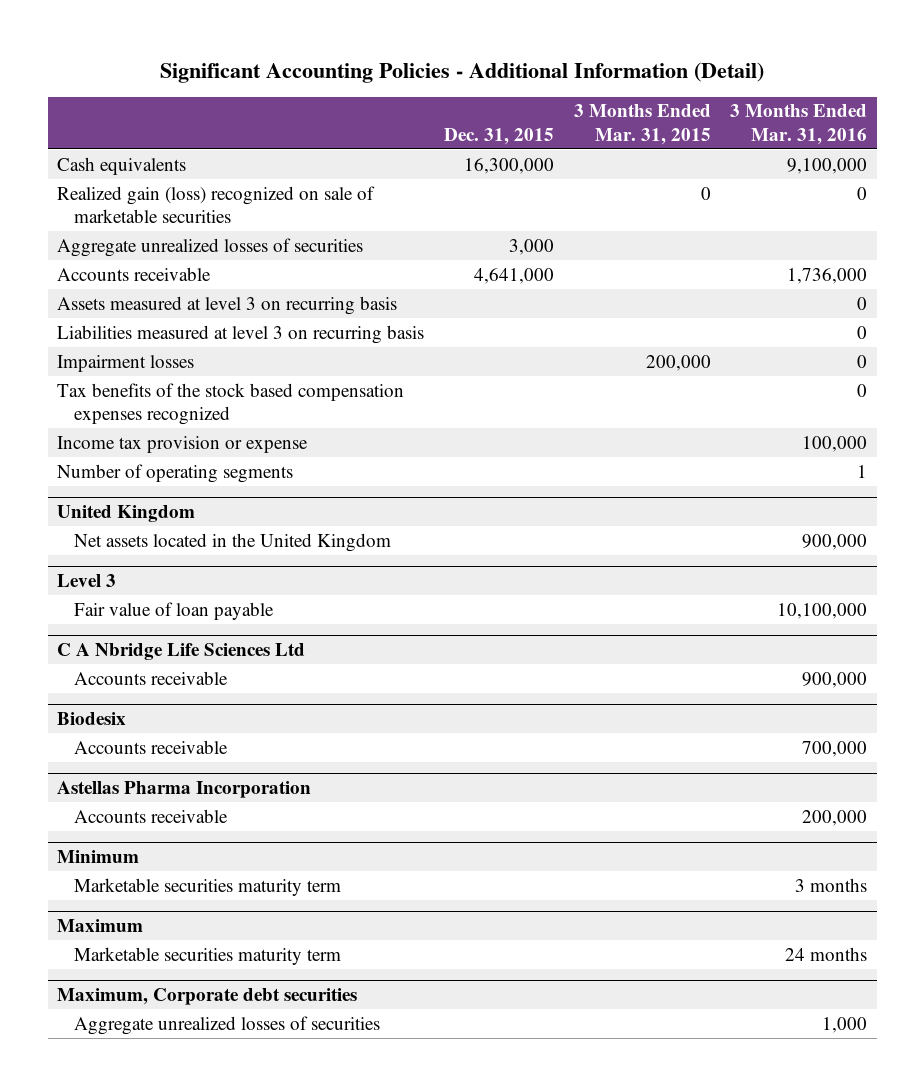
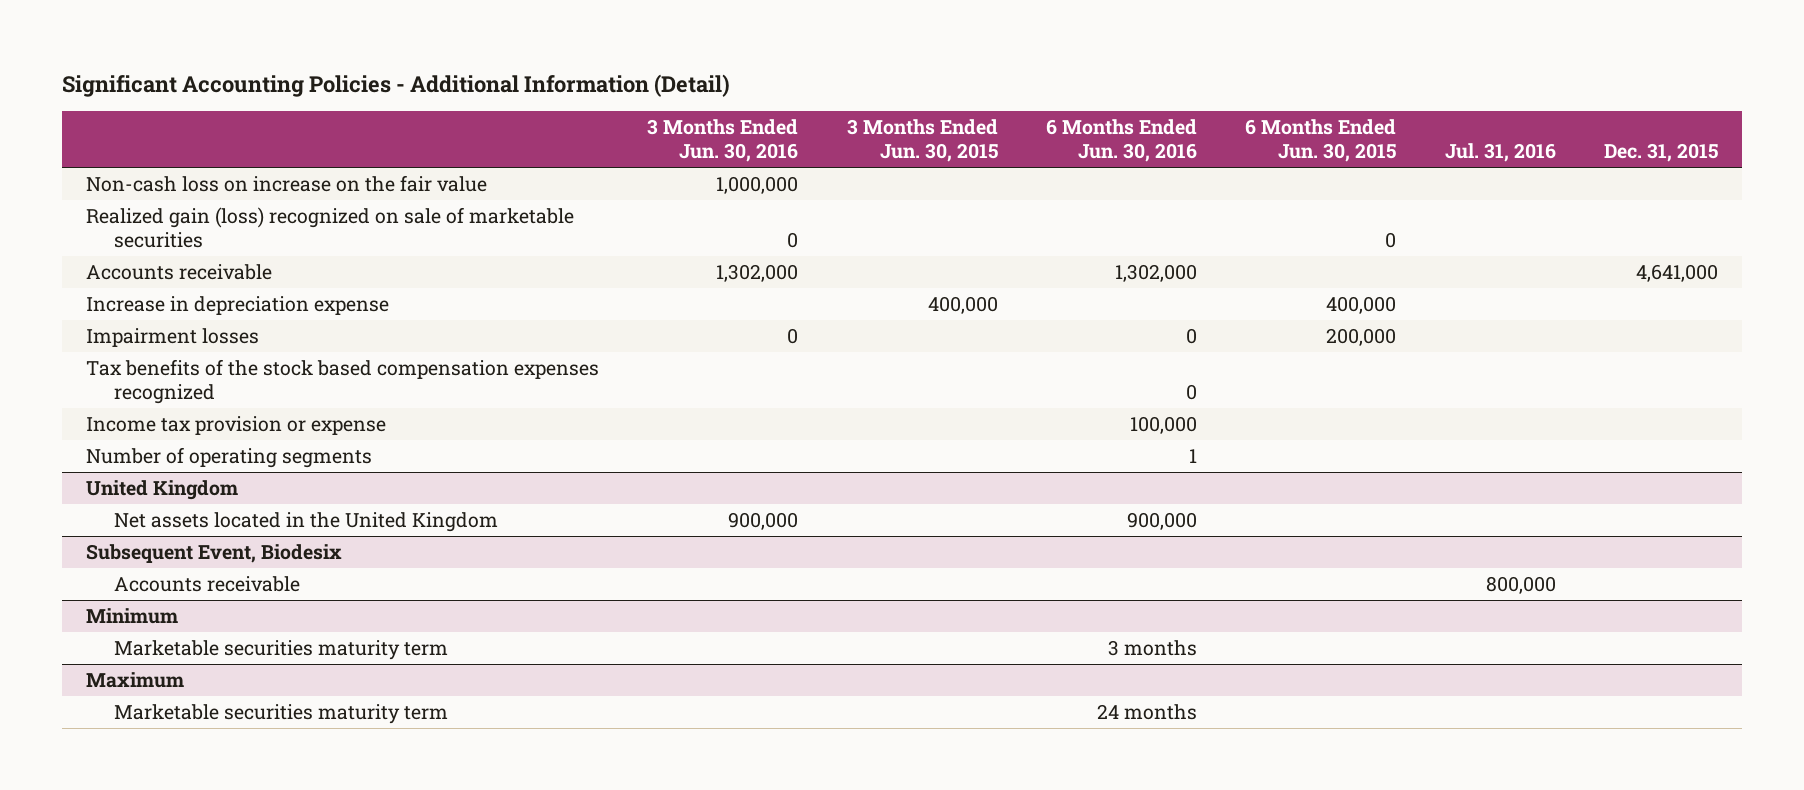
- | Dec. 31, 2015 | 3 Months Ended Mar. 31, 2015 | 3 Months Ended Mar. 31, 2016
+ | 3 Months Ended Jun. 30, 2016 | 3 Months Ended Jun. 30, 2015 | 6 Months Ended Jun. 30, 2016 | 6 Months Ended Jun. 30, 2015 | Jul. 31, 2016 | Dec. 31, 2015
- Cash equivalents | 16,300,000 | | 9,100,000
+ Non-cash loss on increase on the fair value | 1,000,000 | | | | |
- Aggregate unrealized losses of securities | 3,000 | |
- Assets measured at level 3 on recurring basis | | | 0
- Liabilities measured at level 3 on recurring basis | | | 0
+ Increase in depreciation expense | | 400,000 | | 400,000 | |
- Level 3
- Fair value of loan payable | | | 10,100,000
- C A Nbridge Life Sciences Ltd
- Accounts receivable | | | 900,000
- Biodesix
+ Subsequent Event, Biodesix
- Astellas Pharma Incorporation
- Accounts receivable | | | 200,000
- Maximum, Corporate debt securities
- Aggregate unrealized losses of securities | | | 1,000

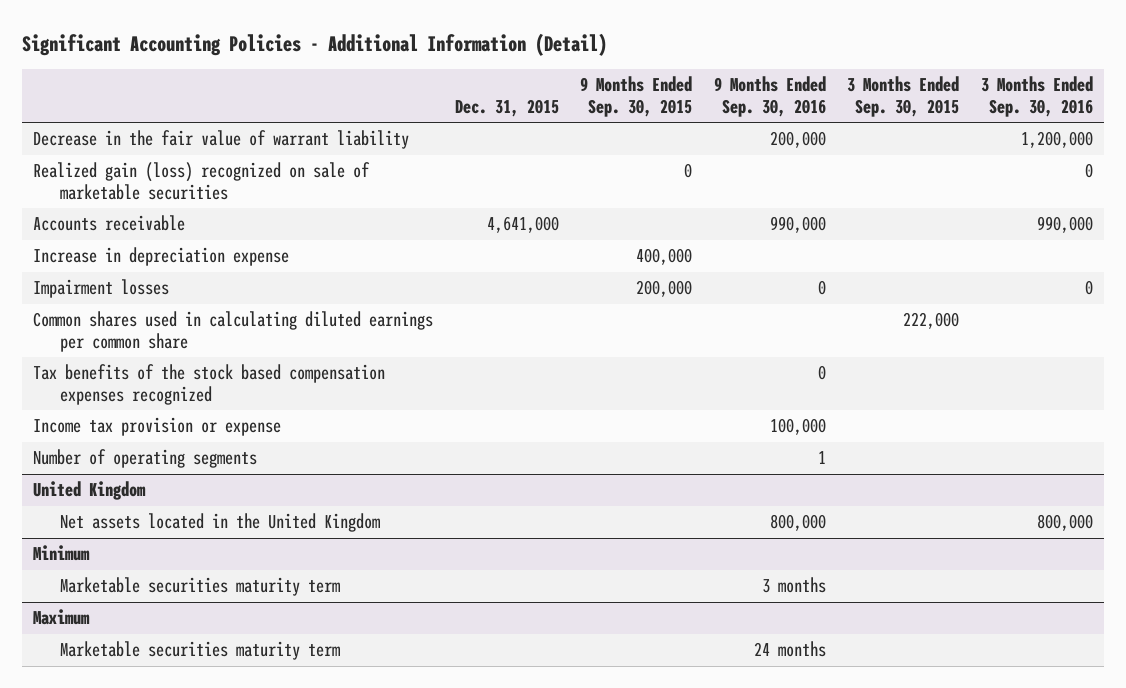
- | 3 Months Ended Jun. 30, 2016 | 3 Months Ended Jun. 30, 2015 | 6 Months Ended Jun. 30, 2016 | 6 Months Ended Jun. 30, 2015 | Jul. 31, 2016 | Dec. 31, 2015
+ | Dec. 31, 2015 | 9 Months Ended Sep. 30, 2015 | 9 Months Ended Sep. 30, 2016 | 3 Months Ended Sep. 30, 2015 | 3 Months Ended Sep. 30, 2016
- Non-cash loss on increase on the fair value | 1,000,000 | | | | |
+ Decrease in the fair value of warrant liability | | | 200,000 | | 1,200,000
+ Common shares used in calculating diluted earnings per common share | | | | 222,000 |
- Subsequent Event, Biodesix
- Accounts receivable | | | | | 800,000 |

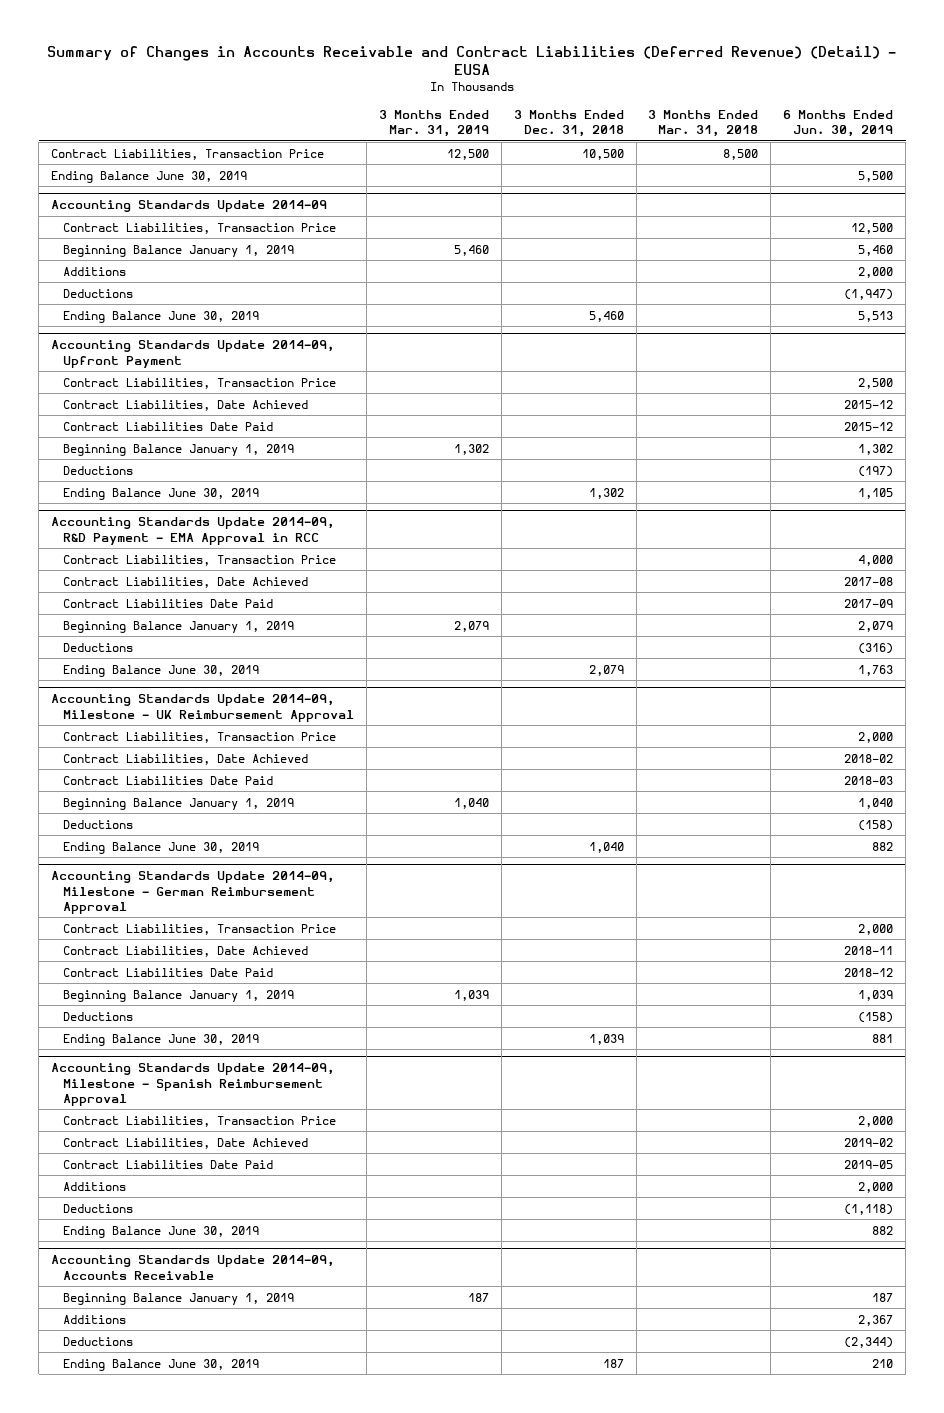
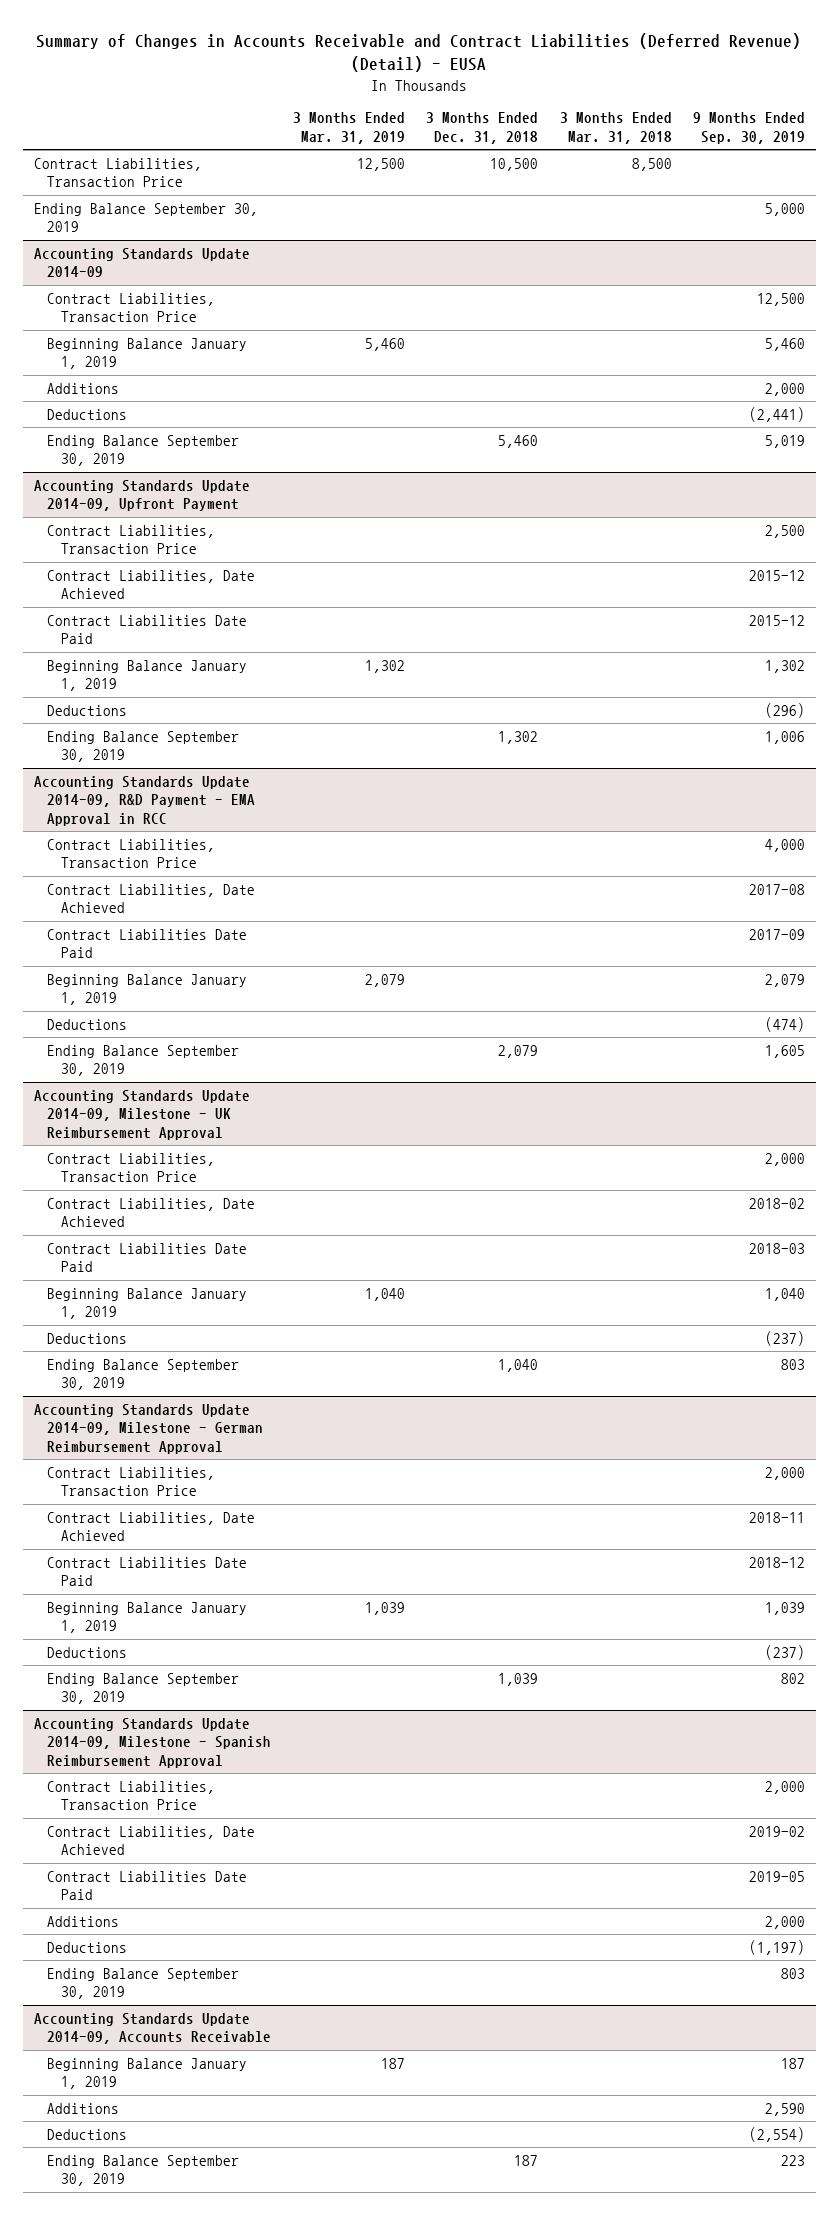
- | 3 Months Ended Mar. 31, 2019 | 3 Months Ended Dec. 31, 2018 | 3 Months Ended Mar. 31, 2018 | 6 Months Ended Jun. 30, 2019
+ | 3 Months Ended Mar. 31, 2019 | 3 Months Ended Dec. 31, 2018 | 3 Months Ended Mar. 31, 2018 | 9 Months Ended Sep. 30, 2019
- Ending Balance June 30, 2019 | | | | 5,500
+ Ending Balance September 30, 2019 | | | | 5,000
@ Accounting Standards Update 2014-09
- Ending Balance June 30, 2019 | | 5,460 | | 5,513
+ Ending Balance September 30, 2019 | | 5,460 | | 5,019
@ Accounting Standards Update 2014-09, Upfront Payment
- Ending Balance June 30, 2019 | | 1,302 | | 1,105
+ Ending Balance September 30, 2019 | | 1,302 | | 1,006
@ Accounting Standards Update 2014-09, R&D Payment - EMA Approval in RCC
- Ending Balance June 30, 2019 | | 2,079 | | 1,763
+ Ending Balance September 30, 2019 | | 2,079 | | 1,605
@ Accounting Standards Update 2014-09, Milestone - UK Reimbursement Approval
- Ending Balance June 30, 2019 | | 1,040 | | 882
+ Ending Balance September 30, 2019 | | 1,040 | | 803
@ Accounting Standards Update 2014-09, Milestone - German Reimbursement Approval
- Ending Balance June 30, 2019 | | 1,039 | | 881
+ Ending Balance September 30, 2019 | | 1,039 | | 802
@ Accounting Standards Update 2014-09, Milestone - Spanish Reimbursement Approval
- Ending Balance June 30, 2019 | | | | 882
+ Ending Balance September 30, 2019 | | | | 803
@ Accounting Standards Update 2014-09, Accounts Receivable
- Ending Balance June 30, 2019 | | 187 | | 210
+ Ending Balance September 30, 2019 | | 187 | | 223

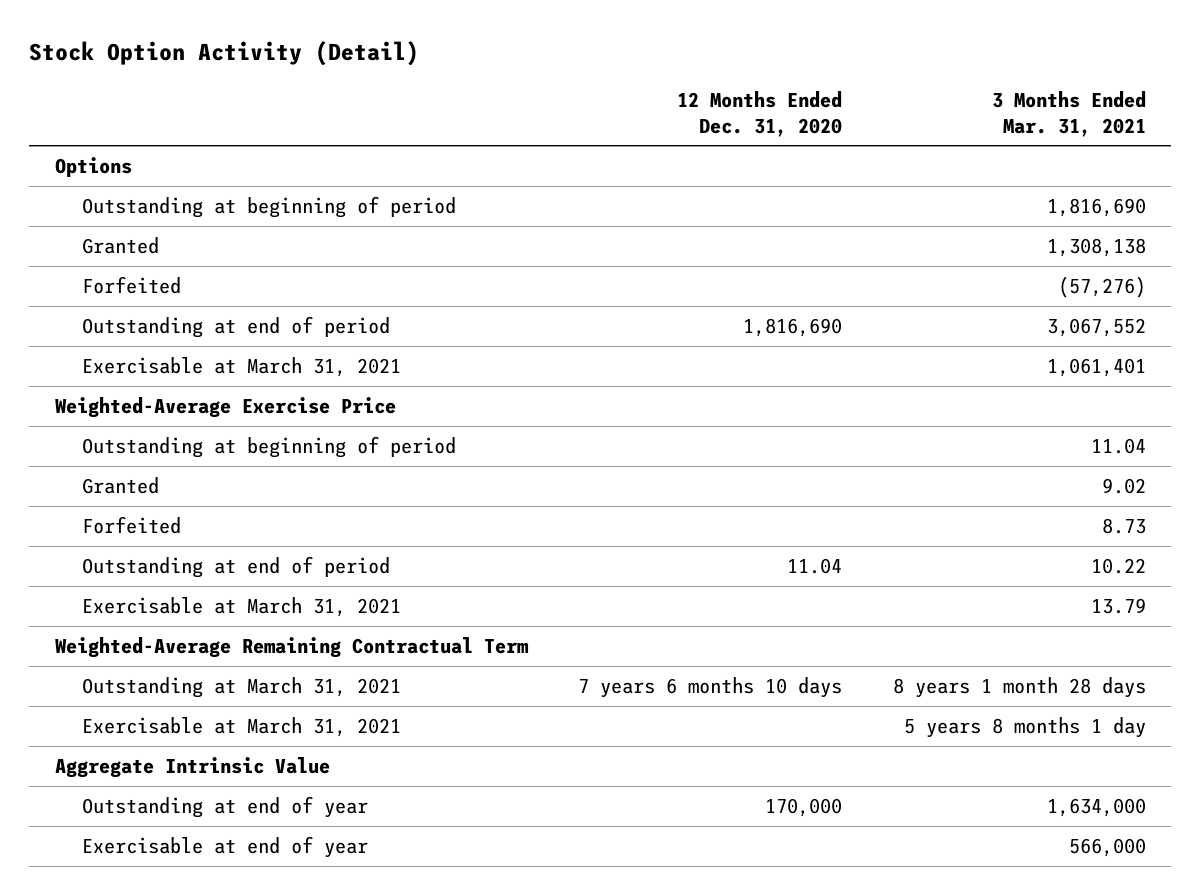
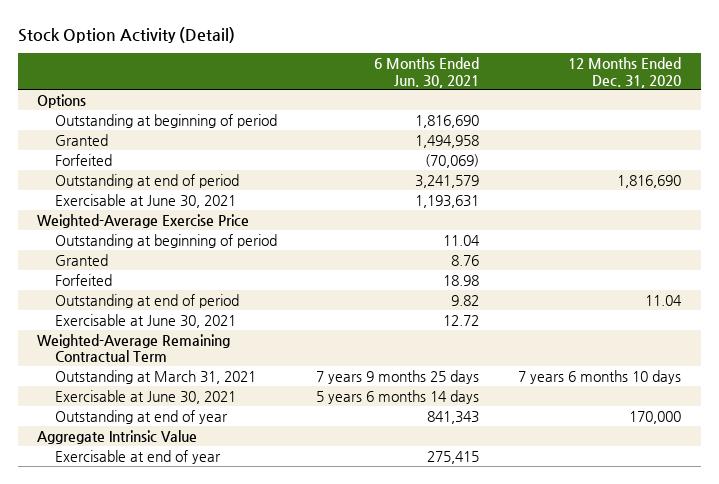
- | 12 Months Ended Dec. 31, 2020 | 3 Months Ended Mar. 31, 2021
+ | 6 Months Ended Jun. 30, 2021 | 12 Months Ended Dec. 31, 2020
- Exercisable at March 31, 2021 | | 1,061,401
+ Exercisable at June 30, 2021 | 1,193,631 |
- Exercisable at March 31, 2021 | | 13.79
+ Exercisable at June 30, 2021 | 12.72 |
- Exercisable at March 31, 2021 | | 5 years 8 months 1 day
+ Exercisable at June 30, 2021 | 5 years 6 months 14 days |
moved down: Aggregate Intrinsic Value

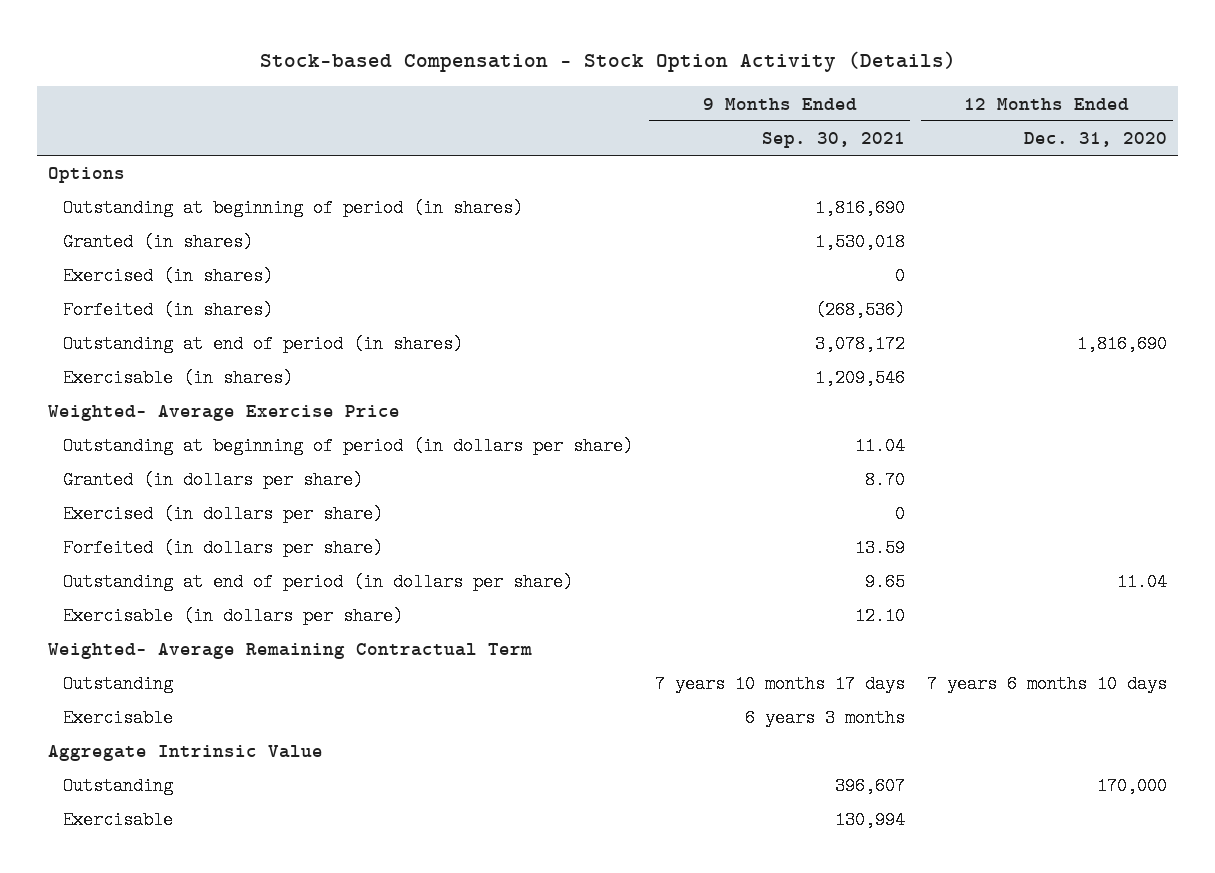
- Stock Option Activity (Detail)
+ Stock-based Compensation - Stock Option Activity (Details)
- | 6 Months Ended Jun. 30, 2021 | 12 Months Ended Dec. 31, 2020
+ | 9 Months Ended Sep. 30, 2021 | 12 Months Ended Dec. 31, 2020
- Outstanding at beginning of period | 1,816,690 |
- Granted | 1,494,958 |
- Forfeited | (70,069) |
- Outstanding at end of period | 3,241,579 | 1,816,690
- Exercisable at June 30, 2021 | 1,193,631 |
- Weighted-Average Exercise Price
- Outstanding at beginning of period | 11.04 |
- Granted | 8.76 |
- Forfeited | 18.98 |
- Outstanding at end of period | 9.82 | 11.04
- Exercisable at June 30, 2021 | 12.72 |
- Weighted-Average Remaining Contractual Term
- Outstanding at March 31, 2021 | 7 years 9 months 25 days | 7 years 6 months 10 days
- Exercisable at June 30, 2021 | 5 years 6 months 14 days |
- Outstanding at end of year | 841,343 | 170,000
+ Outstanding at beginning of period (in shares) | 1,816,690 |
+ Granted (in shares) | 1,530,018 |
+ Exercised (in shares) | 0 |
+ Forfeited (in shares) | (268,536) |
+ Outstanding at end of period (in shares) | 3,078,172 | 1,816,690
+ Exercisable (in shares) | 1,209,546 |
+ Weighted- Average Exercise Price
+ Outstanding at beginning of period (in dollars per share) | 11.04 |
+ Granted (in dollars per share) | 8.70 |
+ Exercised (in dollars per share) | 0 |
+ Forfeited (in dollars per share) | 13.59 |
+ Outstanding at end of period (in dollars per share) | 9.65 | 11.04
+ Exercisable (in dollars per share) | 12.10 |
+ Weighted- Average Remaining Contractual Term
+ Outstanding | 7 years 10 months 17 days | 7 years 6 months 10 days
+ Exercisable | 6 years 3 months |
- Exercisable at end of year | 275,415 |
+ Outstanding | 396,607 | 170,000
+ Exercisable | 130,994 |

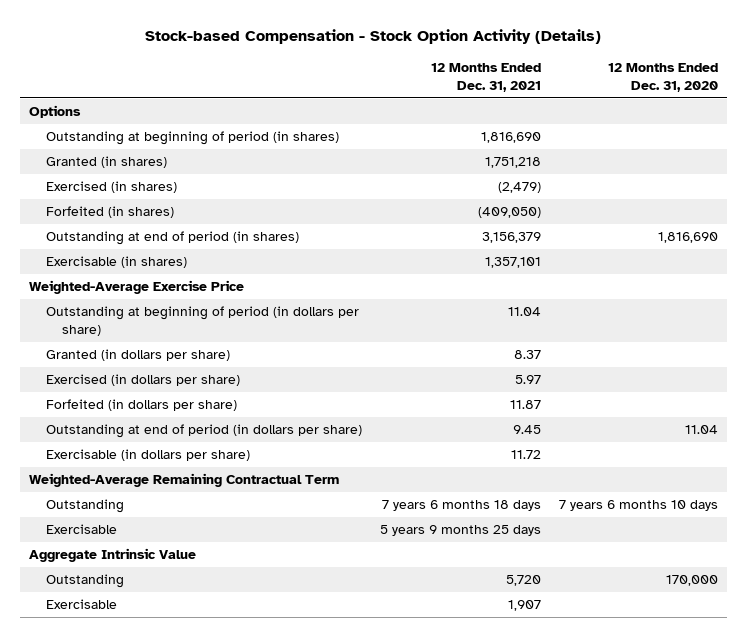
- | 9 Months Ended Sep. 30, 2021 | 12 Months Ended Dec. 31, 2020
+ | 12 Months Ended Dec. 31, 2021 | 12 Months Ended Dec. 31, 2020
- Weighted- Average Exercise Price
+ Weighted-Average Exercise Price
- Weighted- Average Remaining Contractual Term
+ Weighted-Average Remaining Contractual Term

